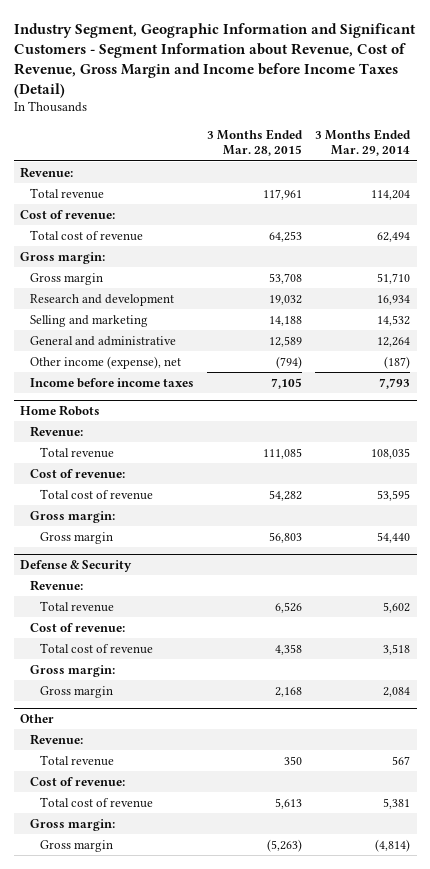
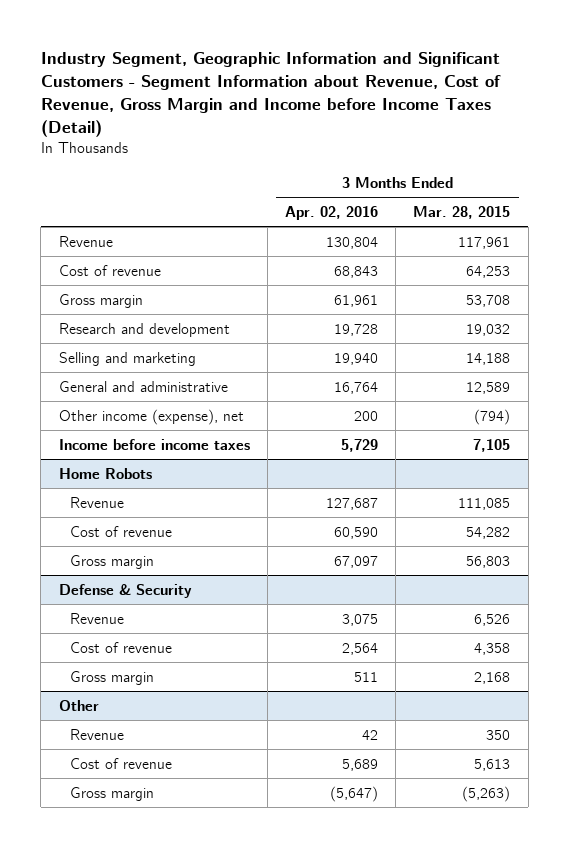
- | 3 Months Ended Mar. 28, 2015 | 3 Months Ended Mar. 29, 2014
+ | 3 Months Ended Apr. 02, 2016 | 3 Months Ended Mar. 28, 2015
- Revenue:
- Total revenue | 117,961 | 114,204
- Cost of revenue:
- Total cost of revenue | 64,253 | 62,494
- Gross margin:
+ Revenue | 130,804 | 117,961
+ Cost of revenue | 68,843 | 64,253
@ Home Robots
- Revenue:
- Total revenue | 111,085 | 108,035
- Cost of revenue:
- Total cost of revenue | 54,282 | 53,595
- Gross margin:
+ Revenue | 127,687 | 111,085
+ Cost of revenue | 60,590 | 54,282
@ Defense & Security
- Revenue:
- Total revenue | 6,526 | 5,602
- Cost of revenue:
- Total cost of revenue | 4,358 | 3,518
- Gross margin:
+ Revenue | 3,075 | 6,526
+ Cost of revenue | 2,564 | 4,358
@ Other
- Revenue:
- Total revenue | 350 | 567
- Cost of revenue:
- Total cost of revenue | 5,613 | 5,381
- Gross margin:
+ Revenue | 42 | 350
+ Cost of revenue | 5,689 | 5,613

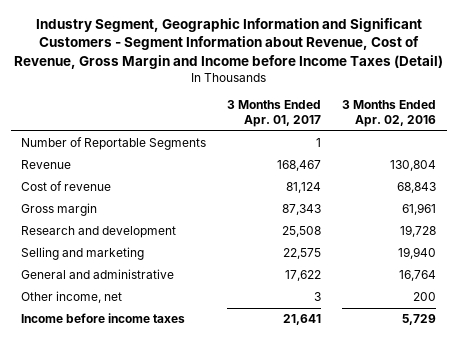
- | 3 Months Ended Apr. 02, 2016 | 3 Months Ended Mar. 28, 2015
+ | 3 Months Ended Apr. 01, 2017 | 3 Months Ended Apr. 02, 2016
+ Number of Reportable Segments | 1 |
- Other income (expense), net | 200 | (794)
+ Other income, net | 3 | 200
- Home Robots
- Revenue | 127,687 | 111,085
- Cost of revenue | 60,590 | 54,282
- Gross margin | 67,097 | 56,803
- Defense & Security
- Revenue | 3,075 | 6,526
- Cost of revenue | 2,564 | 4,358
- Gross margin | 511 | 2,168
- Other
- Revenue | 42 | 350
- Cost of revenue | 5,689 | 5,613
- Gross margin | (5,647) | (5,263)

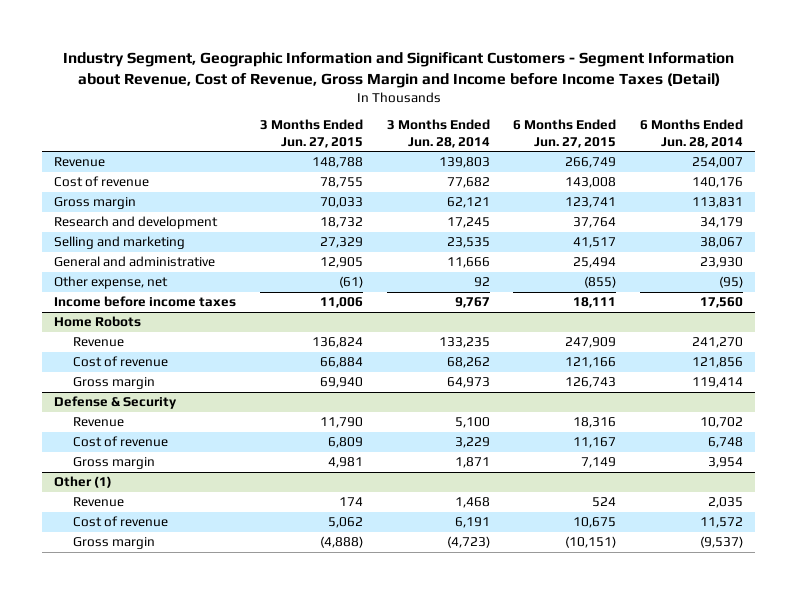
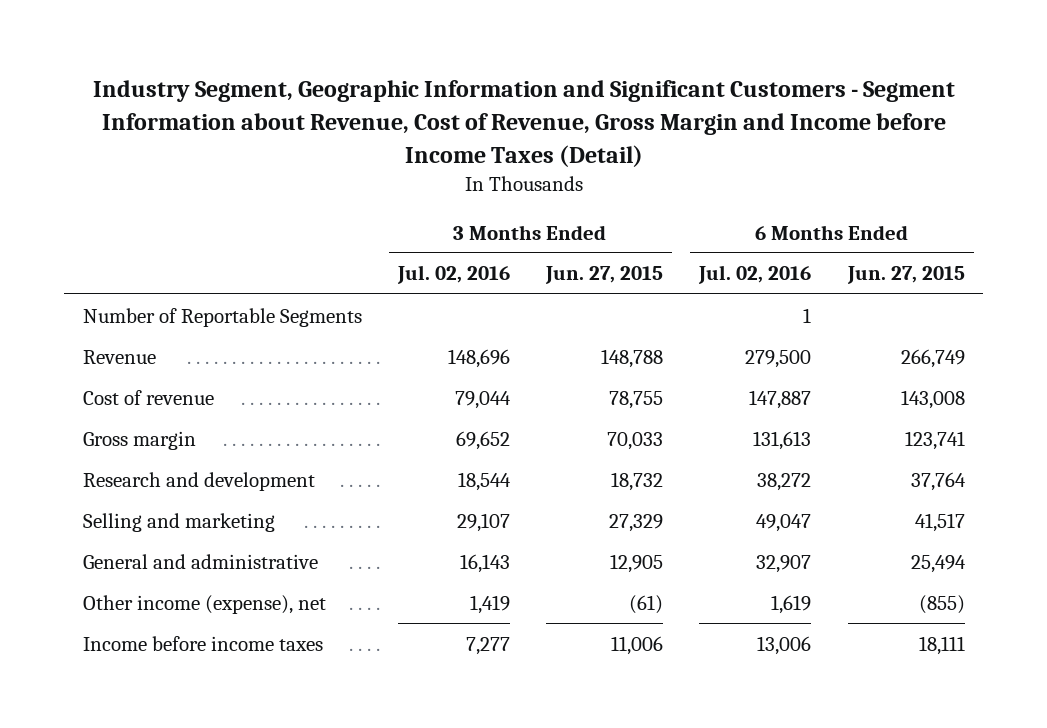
- | 3 Months Ended Jun. 27, 2015 | 3 Months Ended Jun. 28, 2014 | 6 Months Ended Jun. 27, 2015 | 6 Months Ended Jun. 28, 2014
+ | 3 Months Ended Jul. 02, 2016 | 3 Months Ended Jun. 27, 2015 | 6 Months Ended Jul. 02, 2016 | 6 Months Ended Jun. 27, 2015
+ Number of Reportable Segments | | | 1 |
- Other expense, net | (61) | 92 | (855) | (95)
+ Other income (expense), net | 1,419 | (61) | 1,619 | (855)
- Home Robots
- Revenue | 136,824 | 133,235 | 247,909 | 241,270
- Cost of revenue | 66,884 | 68,262 | 121,166 | 121,856
- Gross margin | 69,940 | 64,973 | 126,743 | 119,414
- Defense & Security
- Revenue | 11,790 | 5,100 | 18,316 | 10,702
- Cost of revenue | 6,809 | 3,229 | 11,167 | 6,748
- Gross margin | 4,981 | 1,871 | 7,149 | 3,954
- Other (1)
- Revenue | 174 | 1,468 | 524 | 2,035
- Cost of revenue | 5,062 | 6,191 | 10,675 | 11,572
- Gross margin | (4,888) | (4,723) | (10,151) | (9,537)

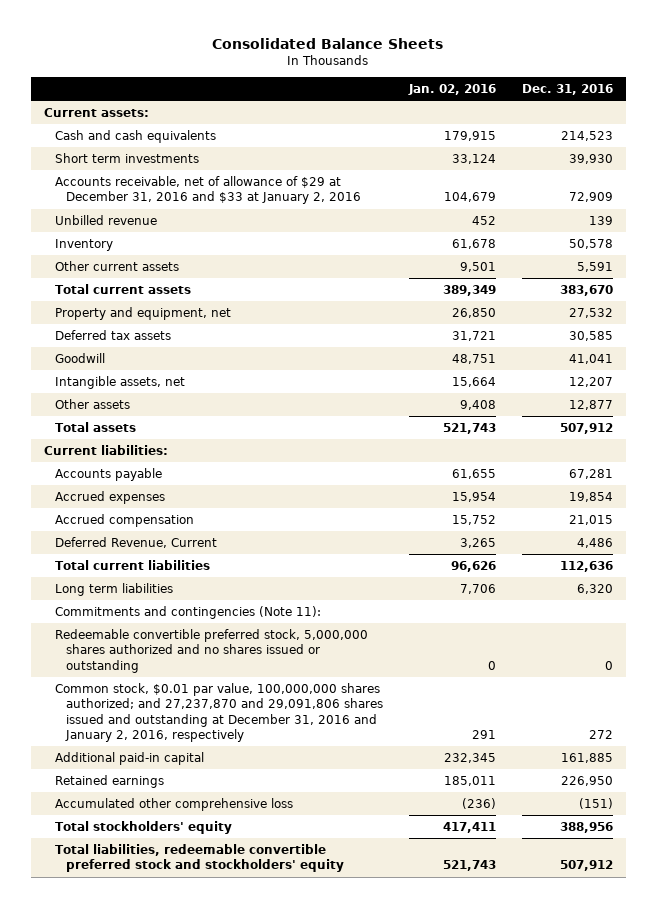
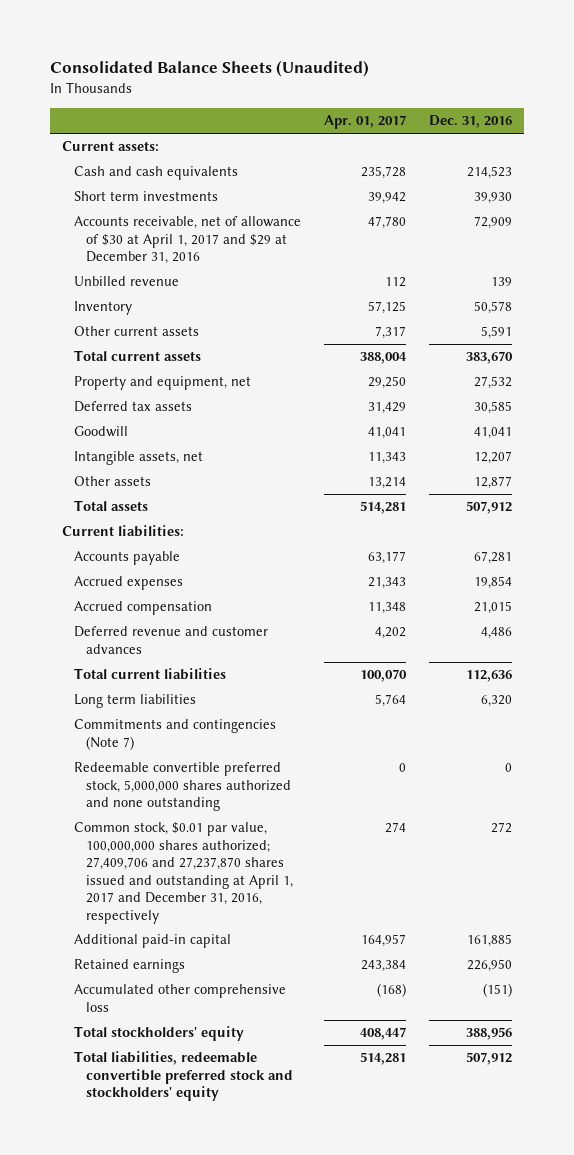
- Consolidated Balance Sheets
+ Consolidated Balance Sheets (Unaudited)
- | Jan. 02, 2016 | Dec. 31, 2016
+ | Apr. 01, 2017 | Dec. 31, 2016
- Accounts receivable, net of allowance of $29 at December 31, 2016 and $33 at January 2, 2016 | 104,679 | 72,909
+ Accounts receivable, net of allowance of $30 at April 1, 2017 and $29 at December 31, 2016 | 47,780 | 72,909
- Deferred Revenue, Current | 3,265 | 4,486
+ Deferred revenue and customer advances | 4,202 | 4,486
- Commitments and contingencies (Note 11):
- Redeemable convertible preferred stock, 5,000,000 shares authorized and no shares issued or outstanding | 0 | 0
- Common stock, $0.01 par value, 100,000,000 shares authorized; and 27,237,870 and 29,091,806 shares issued and outstanding at December 31, 2016 and January 2, 2016, respectively | 291 | 272
+ Commitments and contingencies (Note 7)
+ Redeemable convertible preferred stock, 5,000,000 shares authorized and none outstanding | 0 | 0
+ Common stock, $0.01 par value, 100,000,000 shares authorized; 27,409,706 and 27,237,870 shares issued and outstanding at April 1, 2017 and December 31, 2016, respectively | 274 | 272

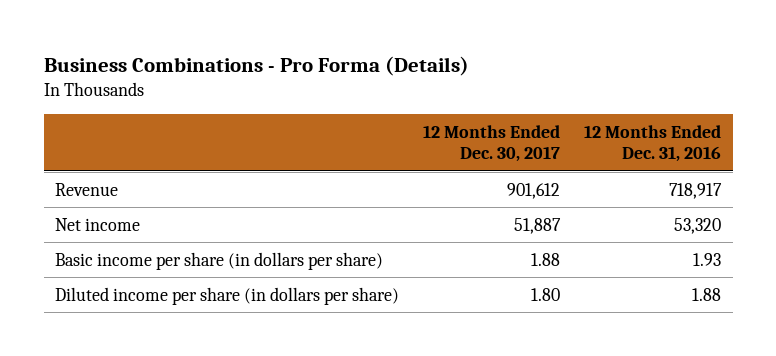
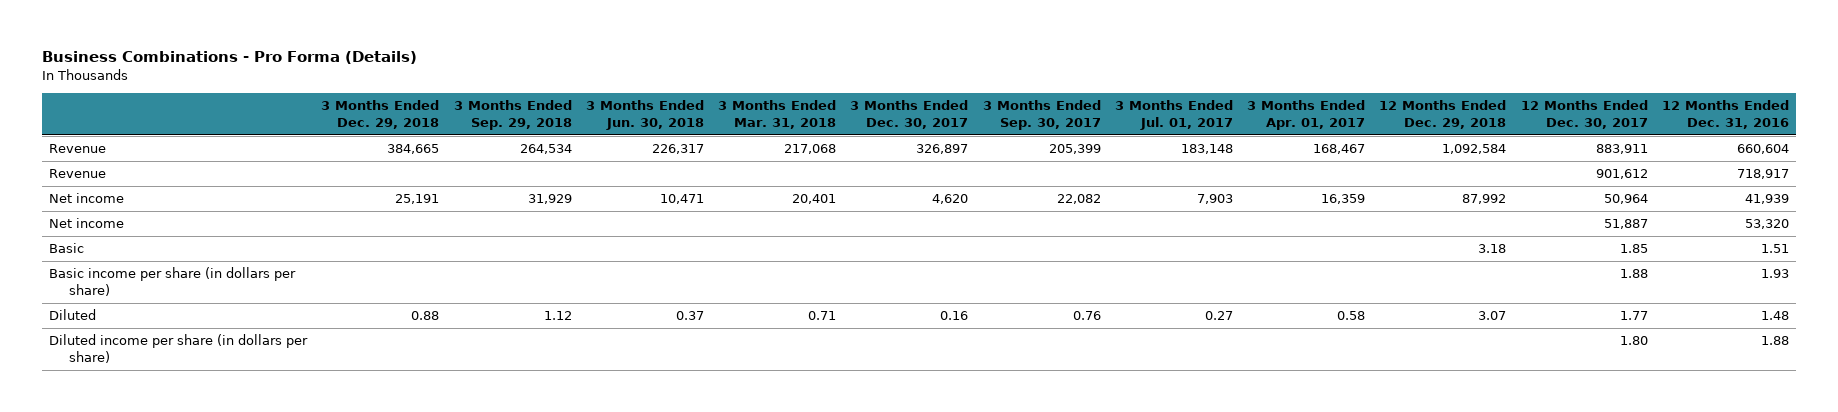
- | 12 Months Ended Dec. 30, 2017 | 12 Months Ended Dec. 31, 2016
+ | 3 Months Ended Dec. 29, 2018 | 3 Months Ended Sep. 29, 2018 | 3 Months Ended Jun. 30, 2018 | 3 Months Ended Mar. 31, 2018 | 3 Months Ended Dec. 30, 2017 | 3 Months Ended Sep. 30, 2017 | 3 Months Ended Jul. 01, 2017 | 3 Months Ended Apr. 01, 2017 | 12 Months Ended Dec. 29, 2018 | 12 Months Ended Dec. 30, 2017 | 12 Months Ended Dec. 31, 2016
+ Revenue | 384,665 | 264,534 | 226,317 | 217,068 | 326,897 | 205,399 | 183,148 | 168,467 | 1,092,584 | 883,911 | 660,604
+ Net income | 25,191 | 31,929 | 10,471 | 20,401 | 4,620 | 22,082 | 7,903 | 16,359 | 87,992 | 50,964 | 41,939
+ Basic | | | | | | | | | 3.18 | 1.85 | 1.51
+ Diluted | 0.88 | 1.12 | 0.37 | 0.71 | 0.16 | 0.76 | 0.27 | 0.58 | 3.07 | 1.77 | 1.48

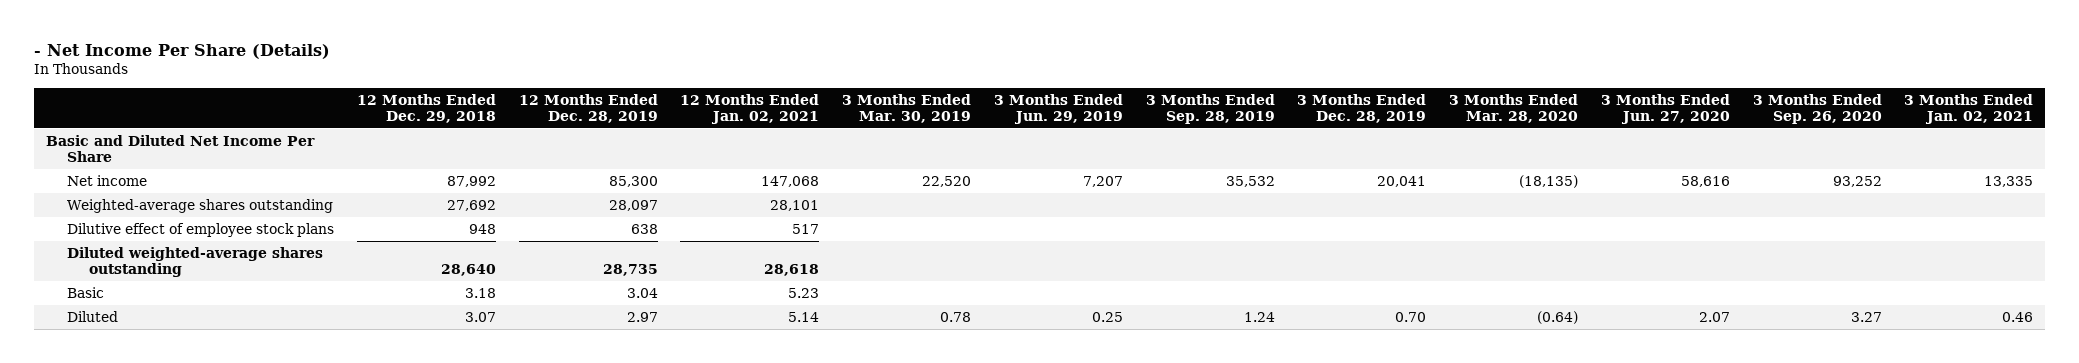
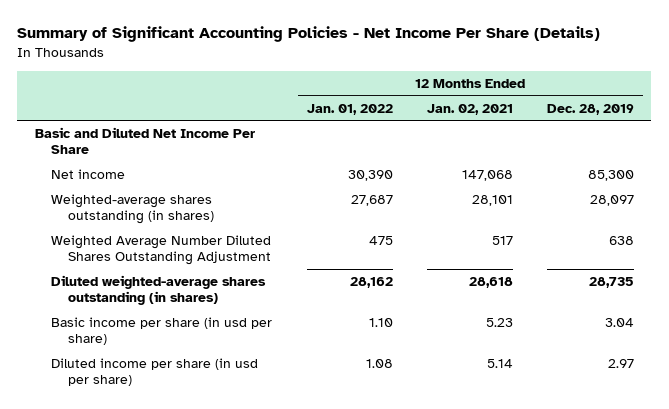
- - Net Income Per Share (Details)
+ Summary of Significant Accounting Policies - Net Income Per Share (Details)
- | 12 Months Ended Dec. 29, 2018 | 12 Months Ended Dec. 28, 2019 | 12 Months Ended Jan. 02, 2021 | 3 Months Ended Mar. 30, 2019 | 3 Months Ended Jun. 29, 2019 | 3 Months Ended Sep. 28, 2019 | 3 Months Ended Dec. 28, 2019 | 3 Months Ended Mar. 28, 2020 | 3 Months Ended Jun. 27, 2020 | 3 Months Ended Sep. 26, 2020 | 3 Months Ended Jan. 02, 2021
+ | 12 Months Ended Jan. 01, 2022 | 12 Months Ended Jan. 02, 2021 | 12 Months Ended Dec. 28, 2019
- Weighted-average shares outstanding | 27,692 | 28,097 | 28,101 | | | | | | | |
- Dilutive effect of employee stock plans | 948 | 638 | 517 | | | | | | | |
- Diluted weighted-average shares outstanding | 28,640 | 28,735 | 28,618 | | | | | | | |
- Basic | 3.18 | 3.04 | 5.23 | | | | | | | |
- Diluted | 3.07 | 2.97 | 5.14 | 0.78 | 0.25 | 1.24 | 0.70 | (0.64) | 2.07 | 3.27 | 0.46
+ Weighted-average shares outstanding (in shares) | 27,687 | 28,101 | 28,097
+ Weighted Average Number Diluted Shares Outstanding Adjustment | 475 | 517 | 638
+ Diluted weighted-average shares outstanding (in shares) | 28,162 | 28,618 | 28,735
+ Basic income per share (in usd per share) | 1.10 | 5.23 | 3.04
+ Diluted income per share (in usd per share) | 1.08 | 5.14 | 2.97

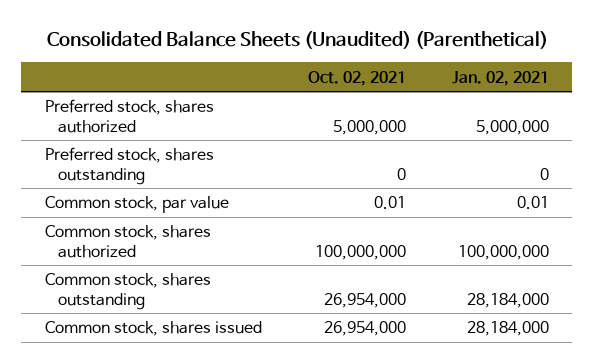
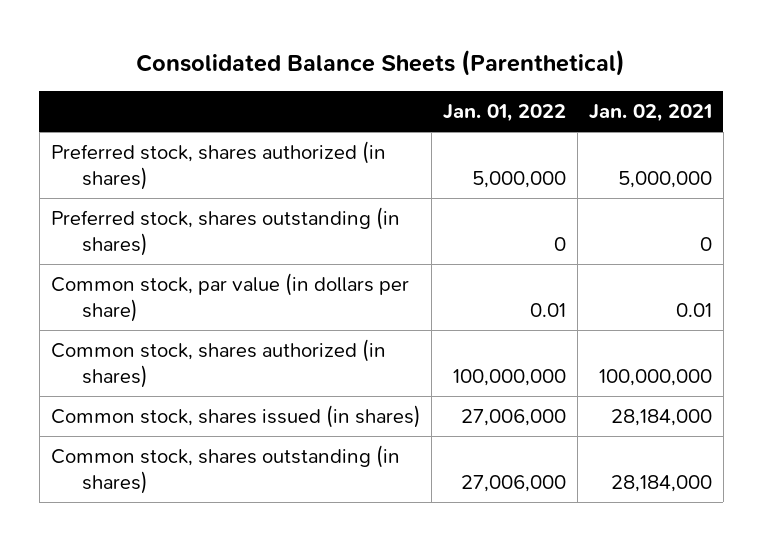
- Consolidated Balance Sheets (Unaudited) (Parenthetical)
+ Consolidated Balance Sheets (Parenthetical)
- | Oct. 02, 2021 | Jan. 02, 2021
+ | Jan. 01, 2022 | Jan. 02, 2021
- Preferred stock, shares authorized | 5,000,000 | 5,000,000
- Preferred stock, shares outstanding | 0 | 0
- Common stock, par value | 0.01 | 0.01
- Common stock, shares authorized | 100,000,000 | 100,000,000
- Common stock, shares outstanding | 26,954,000 | 28,184,000
- Common stock, shares issued | 26,954,000 | 28,184,000
+ Preferred stock, shares authorized (in shares) | 5,000,000 | 5,000,000
+ Preferred stock, shares outstanding (in shares) | 0 | 0
+ Common stock, par value (in dollars per share) | 0.01 | 0.01
+ Common stock, shares authorized (in shares) | 100,000,000 | 100,000,000
+ Common stock, shares issued (in shares) | 27,006,000 | 28,184,000
+ Common stock, shares outstanding (in shares) | 27,006,000 | 28,184,000

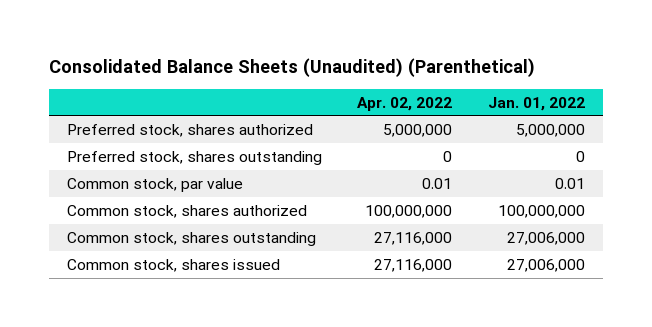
- Consolidated Balance Sheets (Parenthetical)
+ Consolidated Balance Sheets (Unaudited) (Parenthetical)
- | Jan. 01, 2022 | Jan. 02, 2021
+ | Apr. 02, 2022 | Jan. 01, 2022
- Preferred stock, shares authorized (in shares) | 5,000,000 | 5,000,000
- Preferred stock, shares outstanding (in shares) | 0 | 0
- Common stock, par value (in dollars per share) | 0.01 | 0.01
- Common stock, shares authorized (in shares) | 100,000,000 | 100,000,000
- Common stock, shares issued (in shares) | 27,006,000 | 28,184,000
- Common stock, shares outstanding (in shares) | 27,006,000 | 28,184,000
+ Preferred stock, shares authorized | 5,000,000 | 5,000,000
+ Preferred stock, shares outstanding | 0 | 0
+ Common stock, par value | 0.01 | 0.01
+ Common stock, shares authorized | 100,000,000 | 100,000,000
+ Common stock, shares outstanding | 27,116,000 | 27,006,000
+ Common stock, shares issued | 27,116,000 | 27,006,000

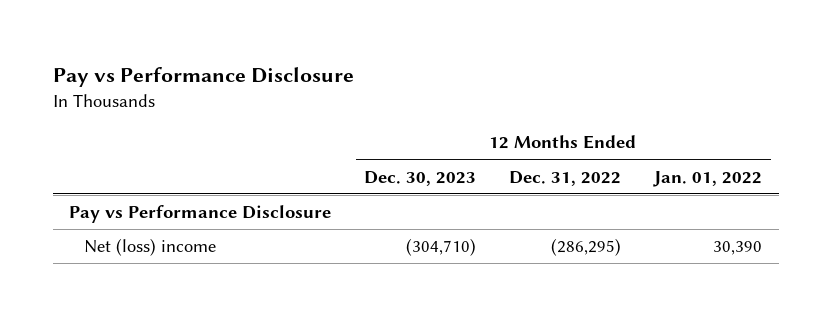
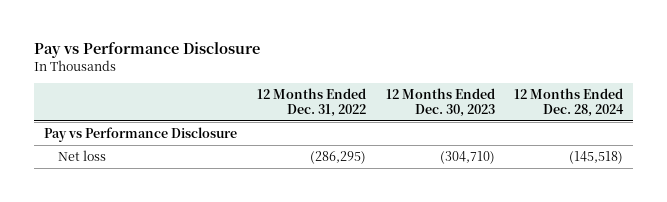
- | 12 Months Ended Dec. 30, 2023 | 12 Months Ended Dec. 31, 2022 | 12 Months Ended Jan. 01, 2022
+ | 12 Months Ended Dec. 31, 2022 | 12 Months Ended Dec. 30, 2023 | 12 Months Ended Dec. 28, 2024
- Net (loss) income | (304,710) | (286,295) | 30,390
+ Net loss | (286,295) | (304,710) | (145,518)

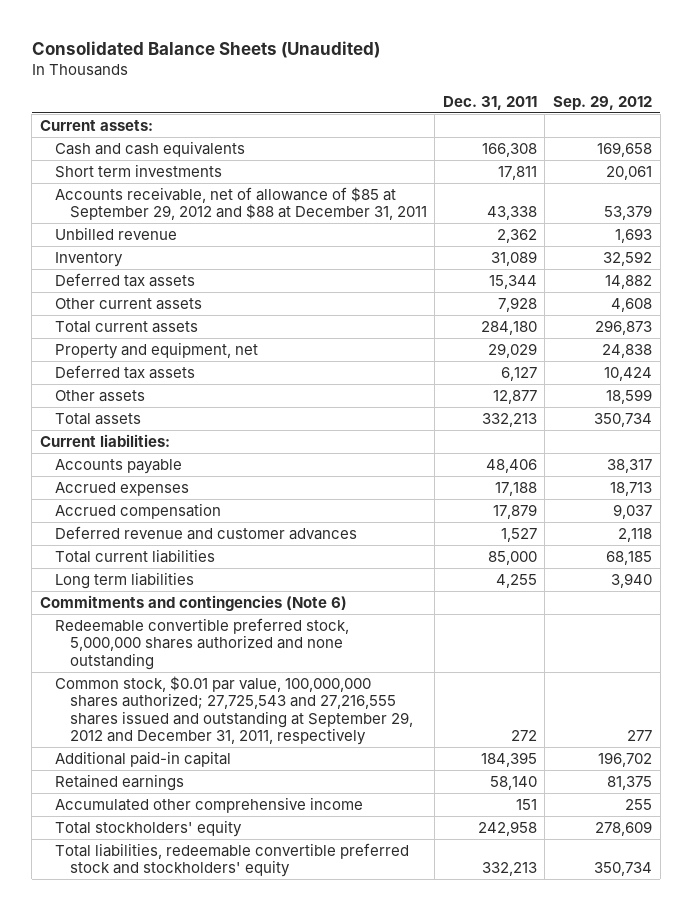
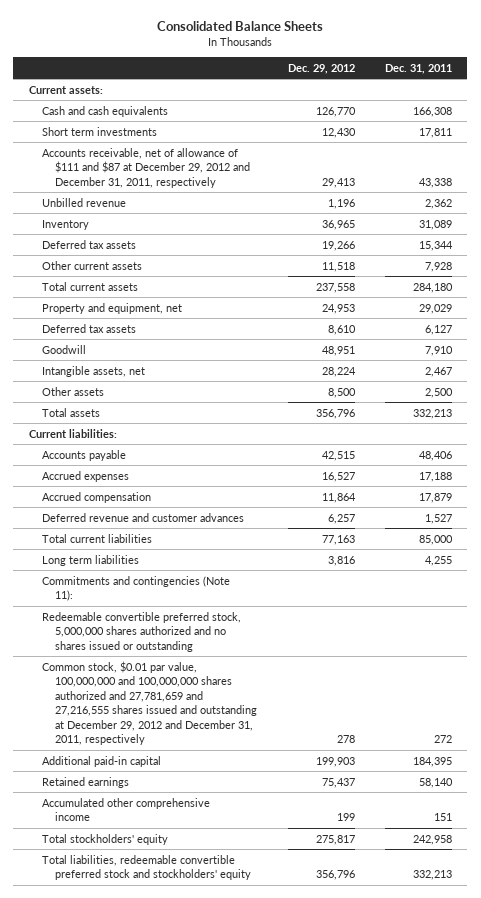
- Consolidated Balance Sheets (Unaudited)
+ Consolidated Balance Sheets
- | Dec. 31, 2011 | Sep. 29, 2012
+ | Dec. 29, 2012 | Dec. 31, 2011
- Accounts receivable, net of allowance of $85 at September 29, 2012 and $88 at December 31, 2011 | 43,338 | 53,379
+ Accounts receivable, net of allowance of $111 and $87 at December 29, 2012 and December 31, 2011, respectively | 29,413 | 43,338
- Other assets | 12,877 | 18,599
+ Goodwill | 48,951 | 7,910
+ Intangible assets, net | 28,224 | 2,467
+ Other assets | 8,500 | 2,500
- Commitments and contingencies (Note 6)
- Redeemable convertible preferred stock, 5,000,000 shares authorized and none outstanding
- Common stock, $0.01 par value, 100,000,000 shares authorized; 27,725,543 and 27,216,555 shares issued and outstanding at September 29, 2012 and December 31, 2011, respectively | 272 | 277
+ Commitments and contingencies (Note 11):
+ Redeemable convertible preferred stock, 5,000,000 shares authorized and no shares issued or outstanding
+ Common stock, $0.01 par value, 100,000,000 and 100,000,000 shares authorized and 27,781,659 and 27,216,555 shares issued and outstanding at December 29, 2012 and December 31, 2011, respectively | 278 | 272

